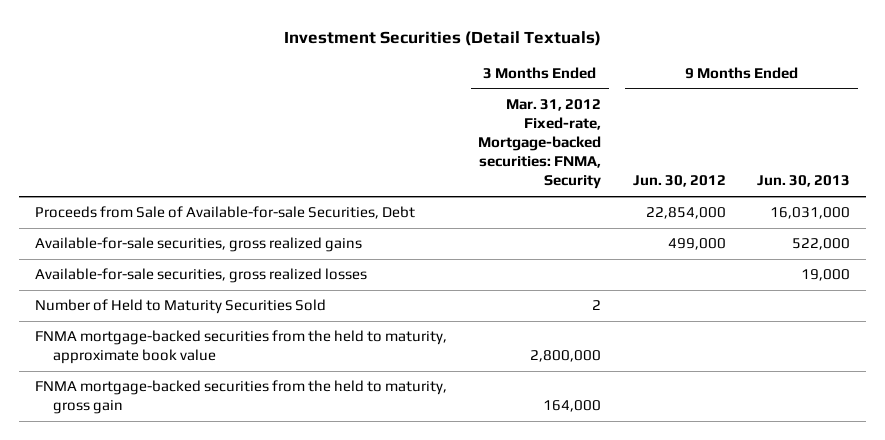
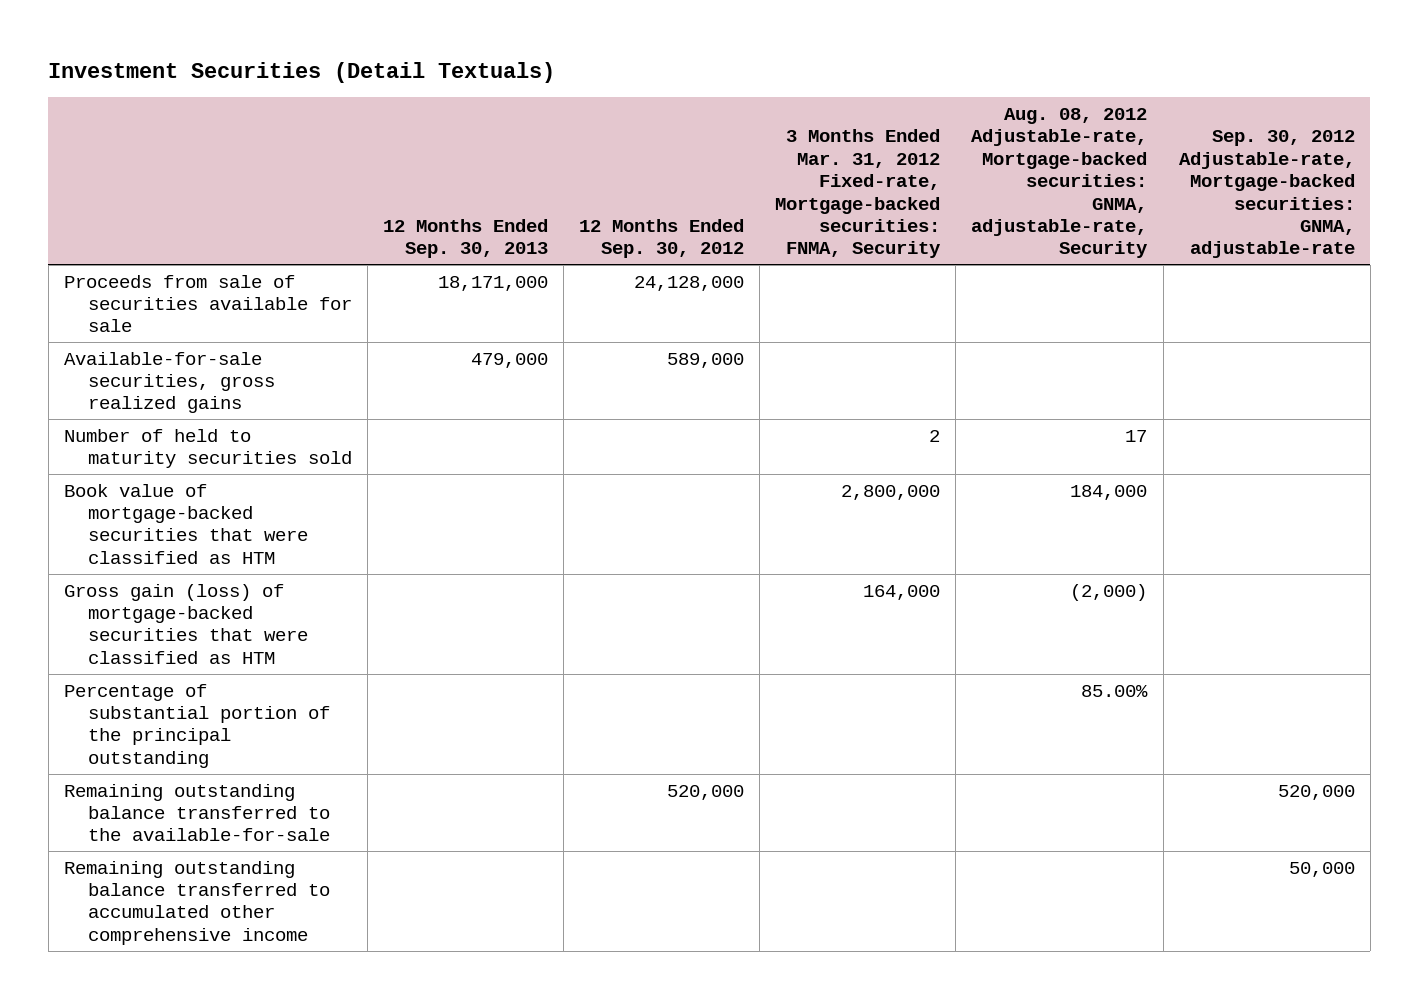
- | 3 Months Ended Mar. 31, 2012 Fixed-rate, Mortgage-backed securities: FNMA, Security | 9 Months Ended Jun. 30, 2012 | 9 Months Ended Jun. 30, 2013
+ | 12 Months Ended Sep. 30, 2013 | 12 Months Ended Sep. 30, 2012 | 3 Months Ended Mar. 31, 2012 Fixed-rate, Mortgage-backed securities: FNMA, Security | Aug. 08, 2012 Adjustable-rate, Mortgage-backed securities: GNMA, adjustable-rate, Security | Sep. 30, 2012 Adjustable-rate, Mortgage-backed securities: GNMA, adjustable-rate
- Proceeds from Sale of Available-for-sale Securities, Debt | | 22,854,000 | 16,031,000
+ Proceeds from sale of securities available for sale | 18,171,000 | 24,128,000 | | |
- Available-for-sale securities, gross realized losses | | | 19,000
- Number of Held to Maturity Securities Sold | 2 | |
- FNMA mortgage-backed securities from the held to maturity, approximate book value | 2,800,000 | |
- FNMA mortgage-backed securities from the held to maturity, gross gain | 164,000 | |
+ Number of held to maturity securities sold | | | 2 | 17 |
+ Book value of mortgage-backed securities that were classified as HTM | | | 2,800,000 | 184,000 |
+ Gross gain (loss) of mortgage-backed securities that were classified as HTM | | | 164,000 | (2,000) |
+ Percentage of substantial portion of the principal outstanding | | | | 85.00% |
+ Remaining outstanding balance transferred to the available-for-sale | | 520,000 | | | 520,000
+ Remaining outstanding balance transferred to accumulated other comprehensive income | | | | | 50,000

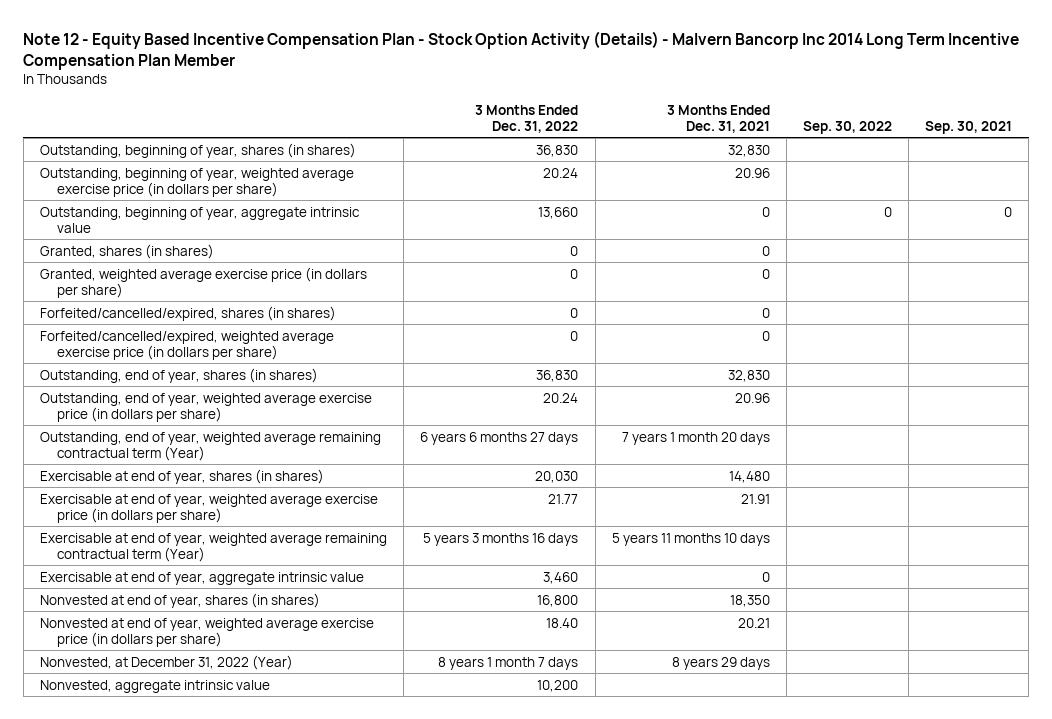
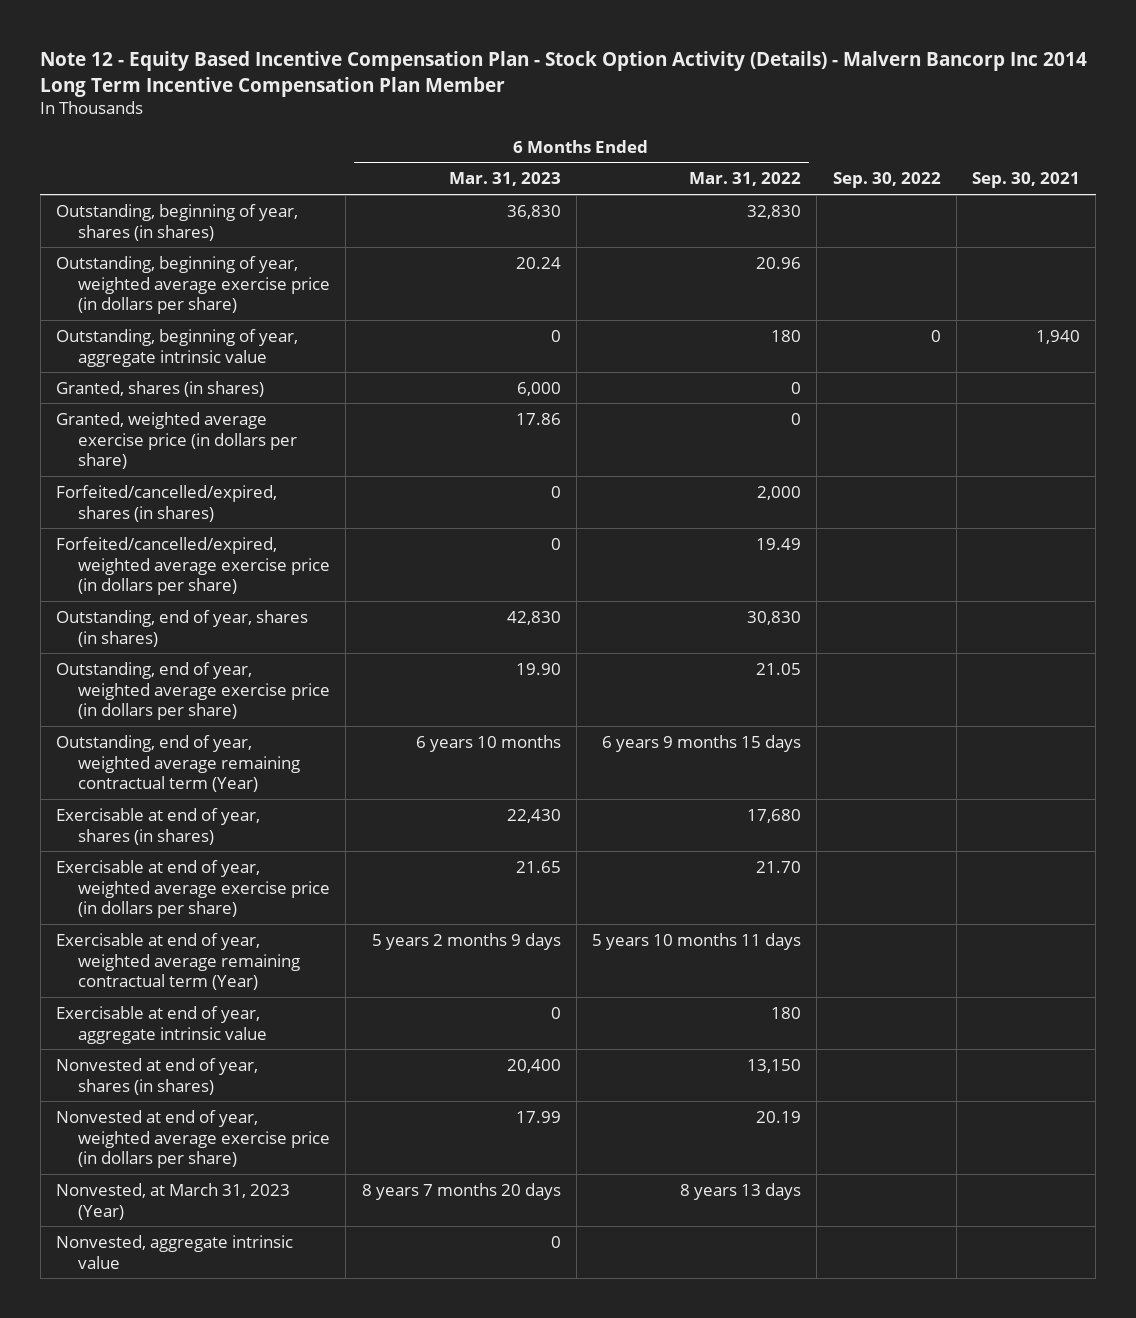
- | 3 Months Ended Dec. 31, 2022 | 3 Months Ended Dec. 31, 2021 | Sep. 30, 2022 | Sep. 30, 2021
+ | 6 Months Ended Mar. 31, 2023 | 6 Months Ended Mar. 31, 2022 | Sep. 30, 2022 | Sep. 30, 2021
- Outstanding, beginning of year, aggregate intrinsic value | 13,660 | 0 | 0 | 0
+ Outstanding, beginning of year, aggregate intrinsic value | 0 | 180 | 0 | 1,940
- Nonvested, at December 31, 2022 (Year) | 8 years 1 month 7 days | 8 years 29 days | |
+ Nonvested, at March 31, 2023 (Year) | 8 years 7 months 20 days | 8 years 13 days | |

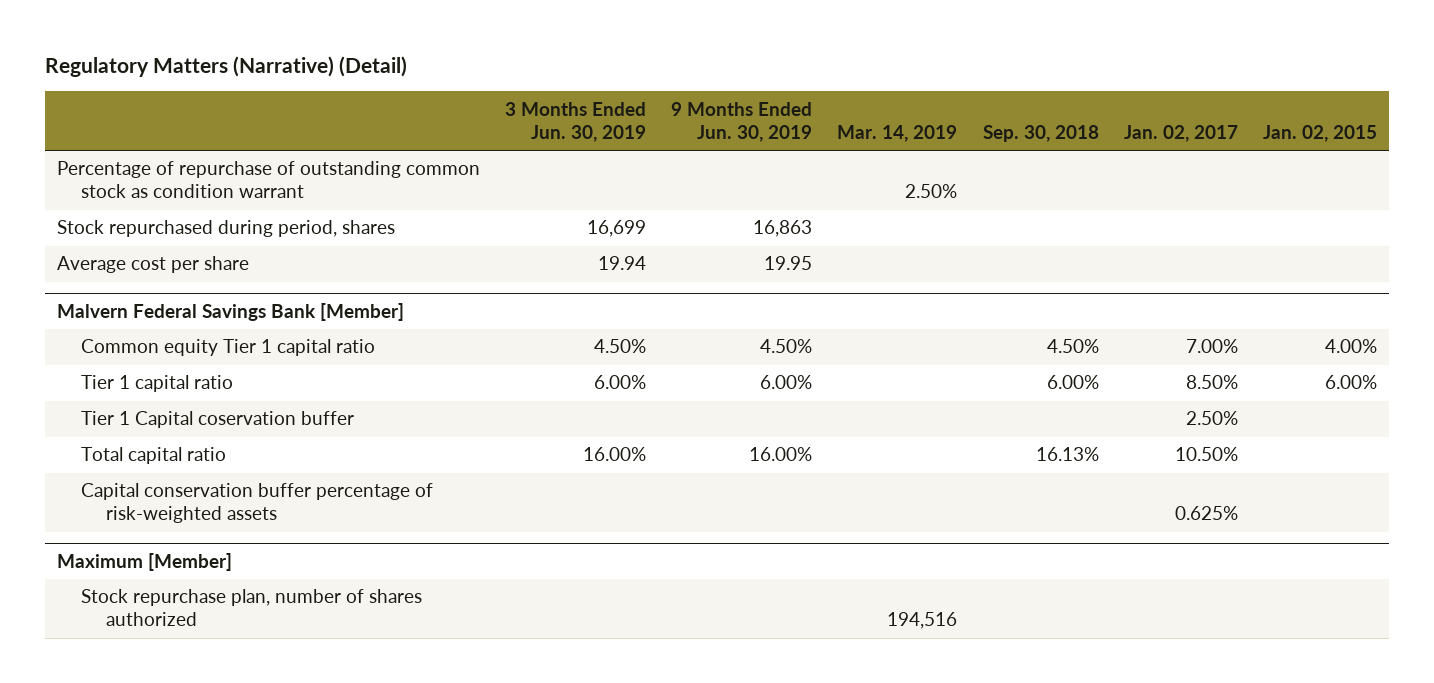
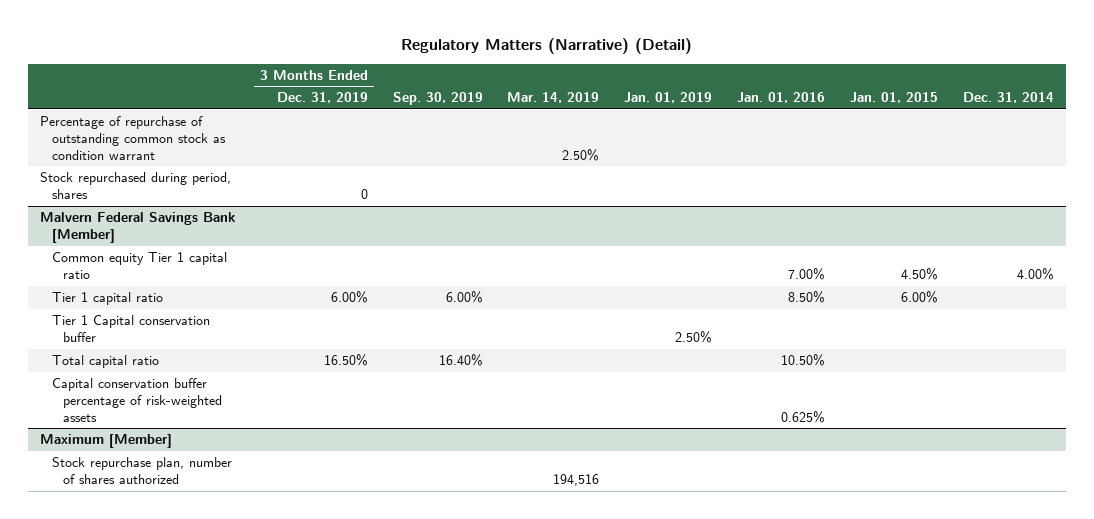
- | 3 Months Ended Jun. 30, 2019 | 9 Months Ended Jun. 30, 2019 | Mar. 14, 2019 | Sep. 30, 2018 | Jan. 02, 2017 | Jan. 02, 2015
+ | 3 Months Ended Dec. 31, 2019 | Sep. 30, 2019 | Mar. 14, 2019 | Jan. 01, 2019 | Jan. 01, 2016 | Jan. 01, 2015 | Dec. 31, 2014
- Average cost per share | 19.94 | 19.95 | | | |
@ Malvern Federal Savings Bank [Member]
- Tier 1 Capital coservation buffer | | | | | 2.50% |
+ Tier 1 Capital conservation buffer | | | | 2.50% | | |

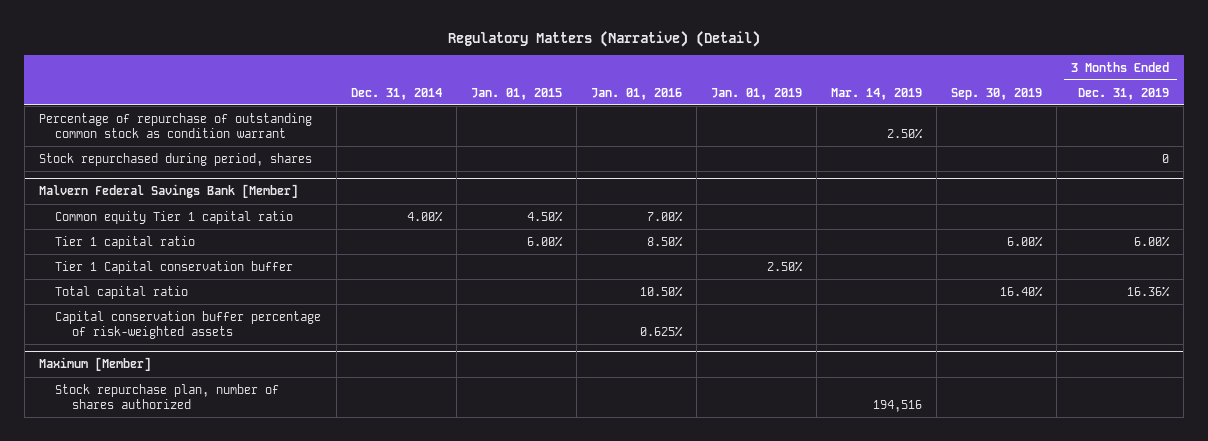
- | 3 Months Ended Dec. 31, 2019 | Sep. 30, 2019 | Mar. 14, 2019 | Jan. 01, 2019 | Jan. 01, 2016 | Jan. 01, 2015 | Dec. 31, 2014
+ | Dec. 31, 2014 | Jan. 01, 2015 | Jan. 01, 2016 | Jan. 01, 2019 | Mar. 14, 2019 | Sep. 30, 2019 | 3 Months Ended Dec. 31, 2019
@ Malvern Federal Savings Bank [Member]
- Total capital ratio | 16.50% | 16.40% | | | 10.50% | |
+ Total capital ratio | | | 10.50% | | | 16.40% | 16.36%

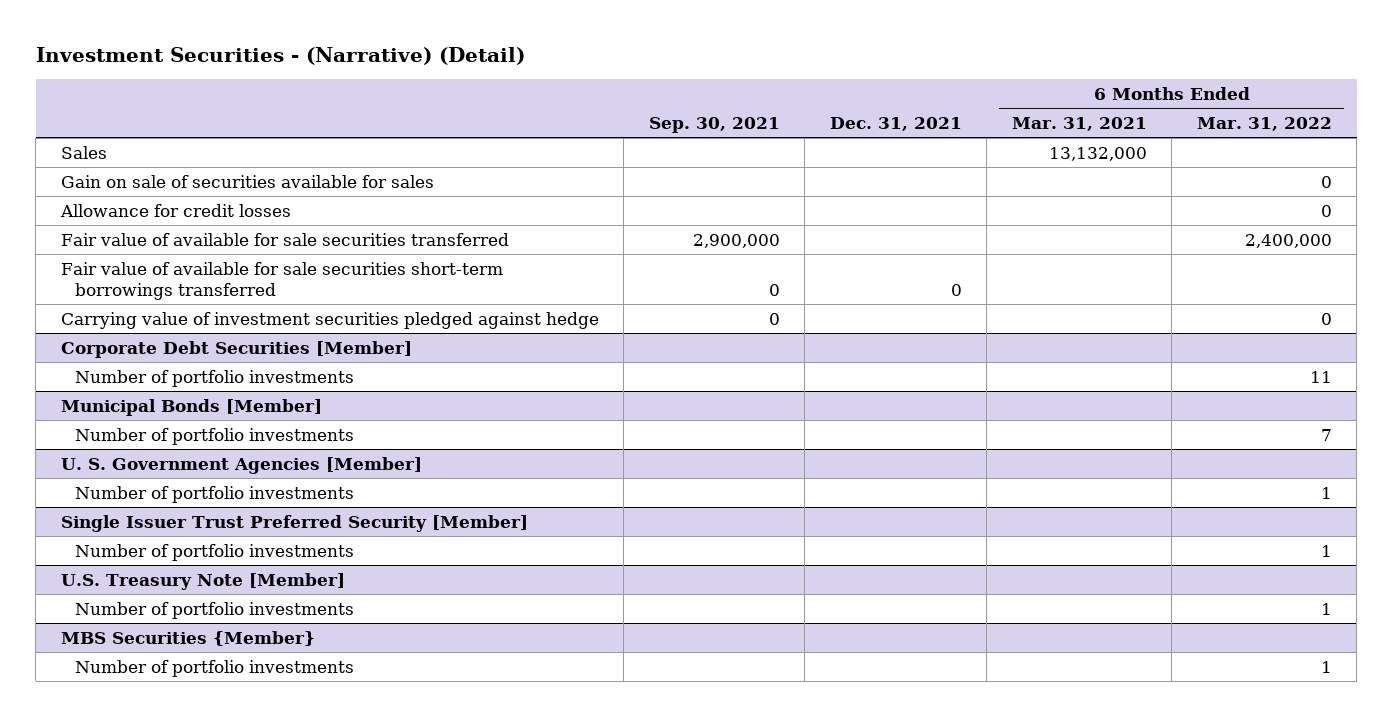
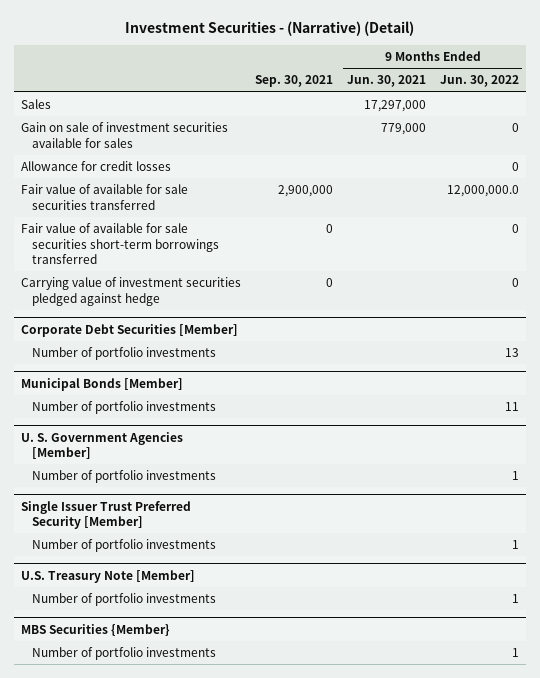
- | Sep. 30, 2021 | Dec. 31, 2021 | 6 Months Ended Mar. 31, 2021 | 6 Months Ended Mar. 31, 2022
+ | Sep. 30, 2021 | 9 Months Ended Jun. 30, 2021 | 9 Months Ended Jun. 30, 2022
- Gain on sale of securities available for sales | | | | 0
+ Gain on sale of investment securities available for sales | | 779,000 | 0

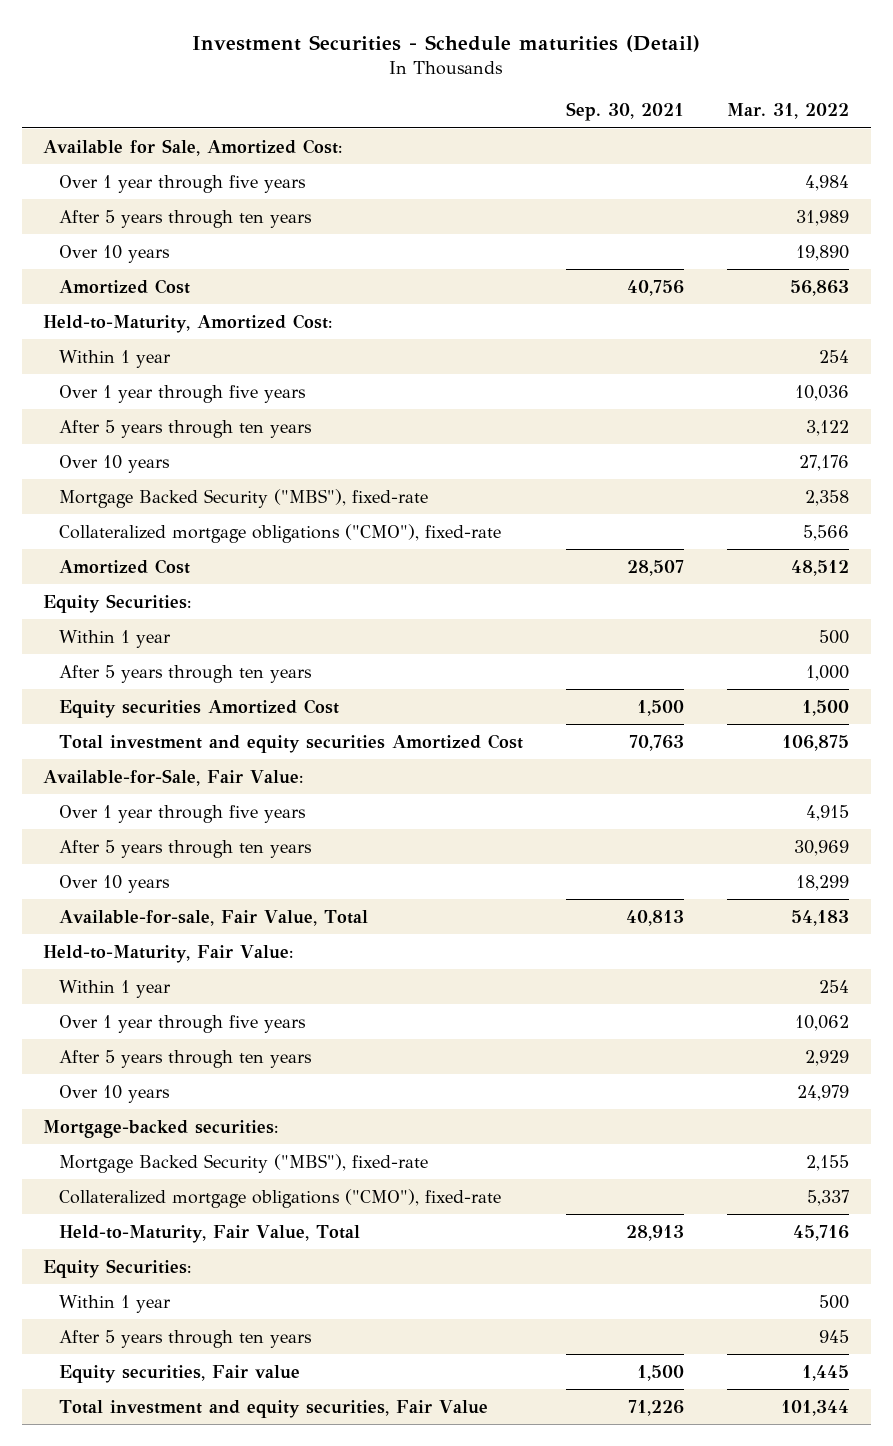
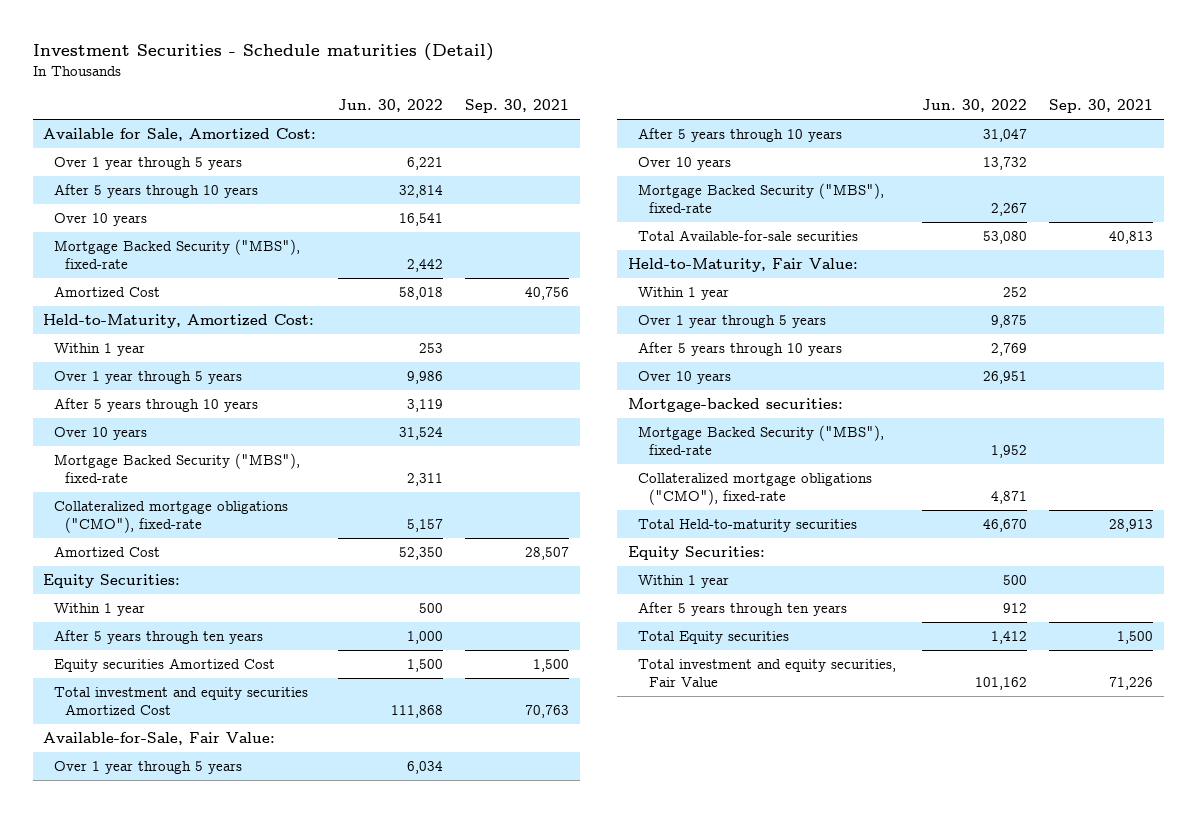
- | Sep. 30, 2021 | Mar. 31, 2022
+ | Jun. 30, 2022 | Sep. 30, 2021
- Over 1 year through five years | | 4,984
- After 5 years through ten years | | 31,989
+ Over 1 year through 5 years | 6,221 |
+ After 5 years through 10 years | 32,814 |
+ Mortgage Backed Security ("MBS"), fixed-rate | 2,442 |
- Over 1 year through five years | | 10,036
- After 5 years through ten years | | 3,122
+ Over 1 year through 5 years | 9,986 |
+ After 5 years through 10 years | 3,119 |
- Over 1 year through five years | | 4,915
- After 5 years through ten years | | 30,969
+ Over 1 year through 5 years | 6,034 |
+ After 5 years through 10 years | 31,047 |
- Available-for-sale, Fair Value, Total | 40,813 | 54,183
+ Mortgage Backed Security ("MBS"), fixed-rate | 2,267 |
+ Total Available-for-sale securities | 53,080 | 40,813
- Over 1 year through five years | | 10,062
- After 5 years through ten years | | 2,929
+ Over 1 year through 5 years | 9,875 |
+ After 5 years through 10 years | 2,769 |
- Held-to-Maturity, Fair Value, Total | 28,913 | 45,716
+ Total Held-to-maturity securities | 46,670 | 28,913
- Equity securities, Fair value | 1,500 | 1,445
+ Total Equity securities | 1,412 | 1,500

